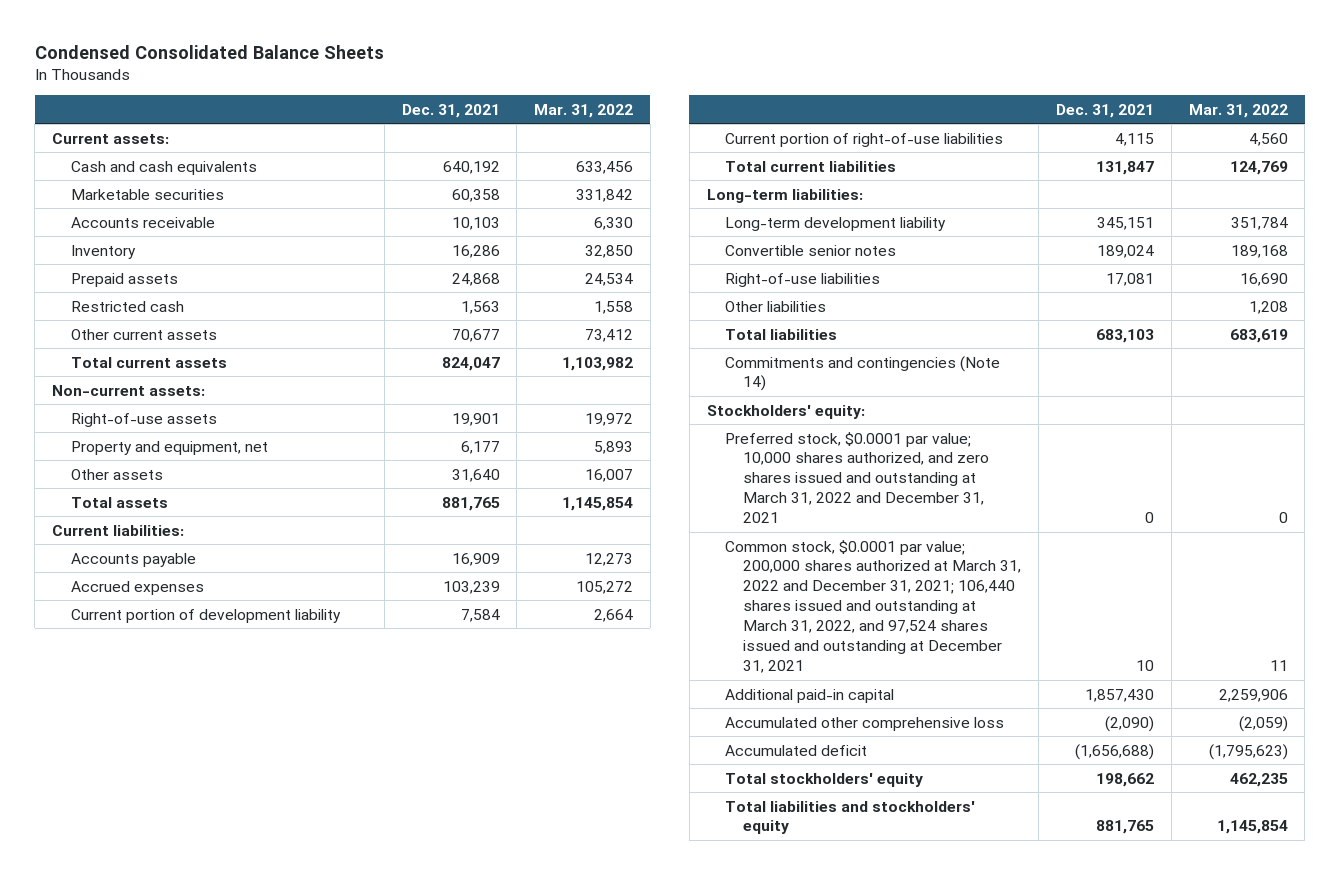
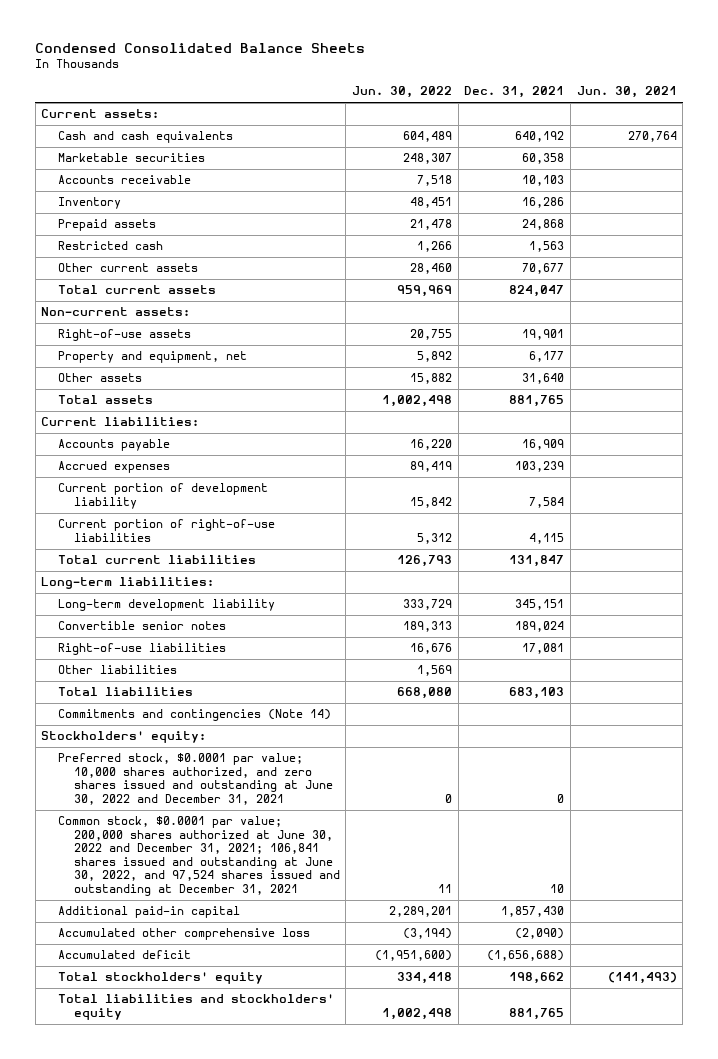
- | Dec. 31, 2021 | Mar. 31, 2022
+ | Jun. 30, 2022 | Dec. 31, 2021 | Jun. 30, 2021
- Preferred stock, $0.0001 par value; 10,000 shares authorized, and zero shares issued and outstanding at March 31, 2022 and December 31, 2021 | 0 | 0
- Common stock, $0.0001 par value; 200,000 shares authorized at March 31, 2022 and December 31, 2021; 106,440 shares issued and outstanding at March 31, 2022, and 97,524 shares issued and outstanding at December 31, 2021 | 10 | 11
+ Preferred stock, $0.0001 par value; 10,000 shares authorized, and zero shares issued and outstanding at June 30, 2022 and December 31, 2021 | 0 | 0 |
+ Common stock, $0.0001 par value; 200,000 shares authorized at June 30, 2022 and December 31, 2021; 106,841 shares issued and outstanding at June 30, 2022, and 97,524 shares issued and outstanding at December 31, 2021 | 11 | 10 |

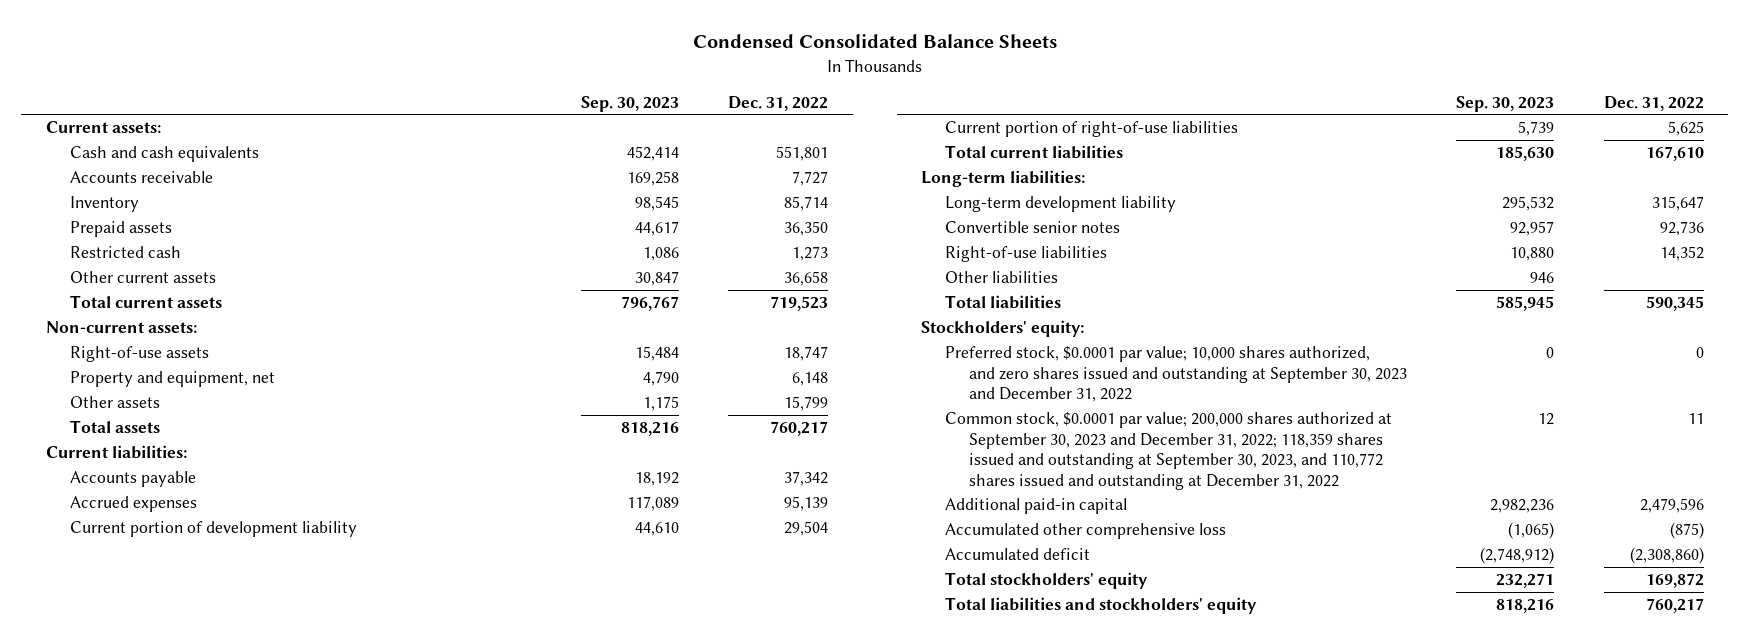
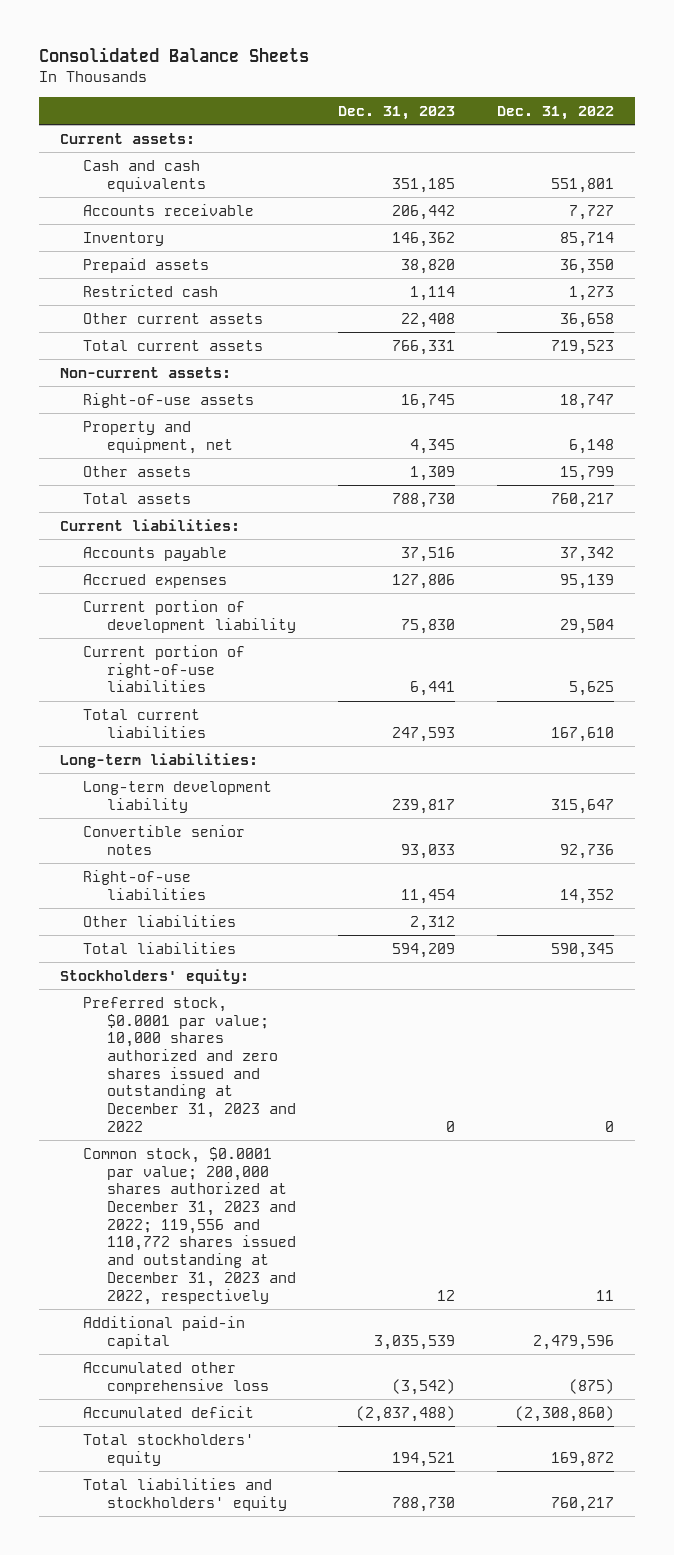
- Condensed Consolidated Balance Sheets
+ Consolidated Balance Sheets
- | Sep. 30, 2023 | Dec. 31, 2022
+ | Dec. 31, 2023 | Dec. 31, 2022
- Preferred stock, $0.0001 par value; 10,000 shares authorized, and zero shares issued and outstanding at September 30, 2023 and December 31, 2022 | 0 | 0
- Common stock, $0.0001 par value; 200,000 shares authorized at September 30, 2023 and December 31, 2022; 118,359 shares issued and outstanding at September 30, 2023, and 110,772 shares issued and outstanding at December 31, 2022 | 12 | 11
+ Preferred stock, $0.0001 par value; 10,000 shares authorized and zero shares issued and outstanding at December 31, 2023 and 2022 | 0 | 0
+ Common stock, $0.0001 par value; 200,000 shares authorized at December 31, 2023 and 2022; 119,556 and 110,772 shares issued and outstanding at December 31, 2023 and 2022, respectively | 12 | 11

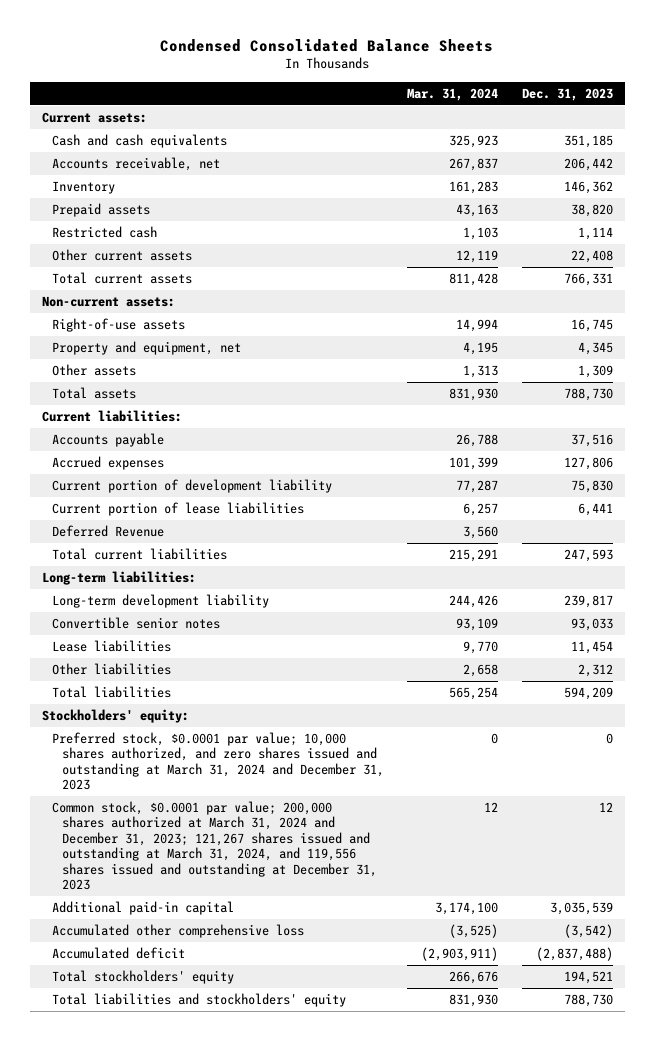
- Consolidated Balance Sheets
+ Condensed Consolidated Balance Sheets
- | Dec. 31, 2023 | Dec. 31, 2022
+ | Mar. 31, 2024 | Dec. 31, 2023
- Accounts receivable | 206,442 | 7,727
+ Accounts receivable, net | 267,837 | 206,442
- Current portion of right-of-use liabilities | 6,441 | 5,625
+ Current portion of lease liabilities | 6,257 | 6,441
+ Deferred Revenue | 3,560 |
- Right-of-use liabilities | 11,454 | 14,352
+ Lease liabilities | 9,770 | 11,454
- Preferred stock, $0.0001 par value; 10,000 shares authorized and zero shares issued and outstanding at December 31, 2023 and 2022 | 0 | 0
- Common stock, $0.0001 par value; 200,000 shares authorized at December 31, 2023 and 2022; 119,556 and 110,772 shares issued and outstanding at December 31, 2023 and 2022, respectively | 12 | 11
+ Preferred stock, $0.0001 par value; 10,000 shares authorized, and zero shares issued and outstanding at March 31, 2024 and December 31, 2023 | 0 | 0
+ Common stock, $0.0001 par value; 200,000 shares authorized at March 31, 2024 and December 31, 2023; 121,267 shares issued and outstanding at March 31, 2024, and 119,556 shares issued and outstanding at December 31, 2023 | 12 | 12

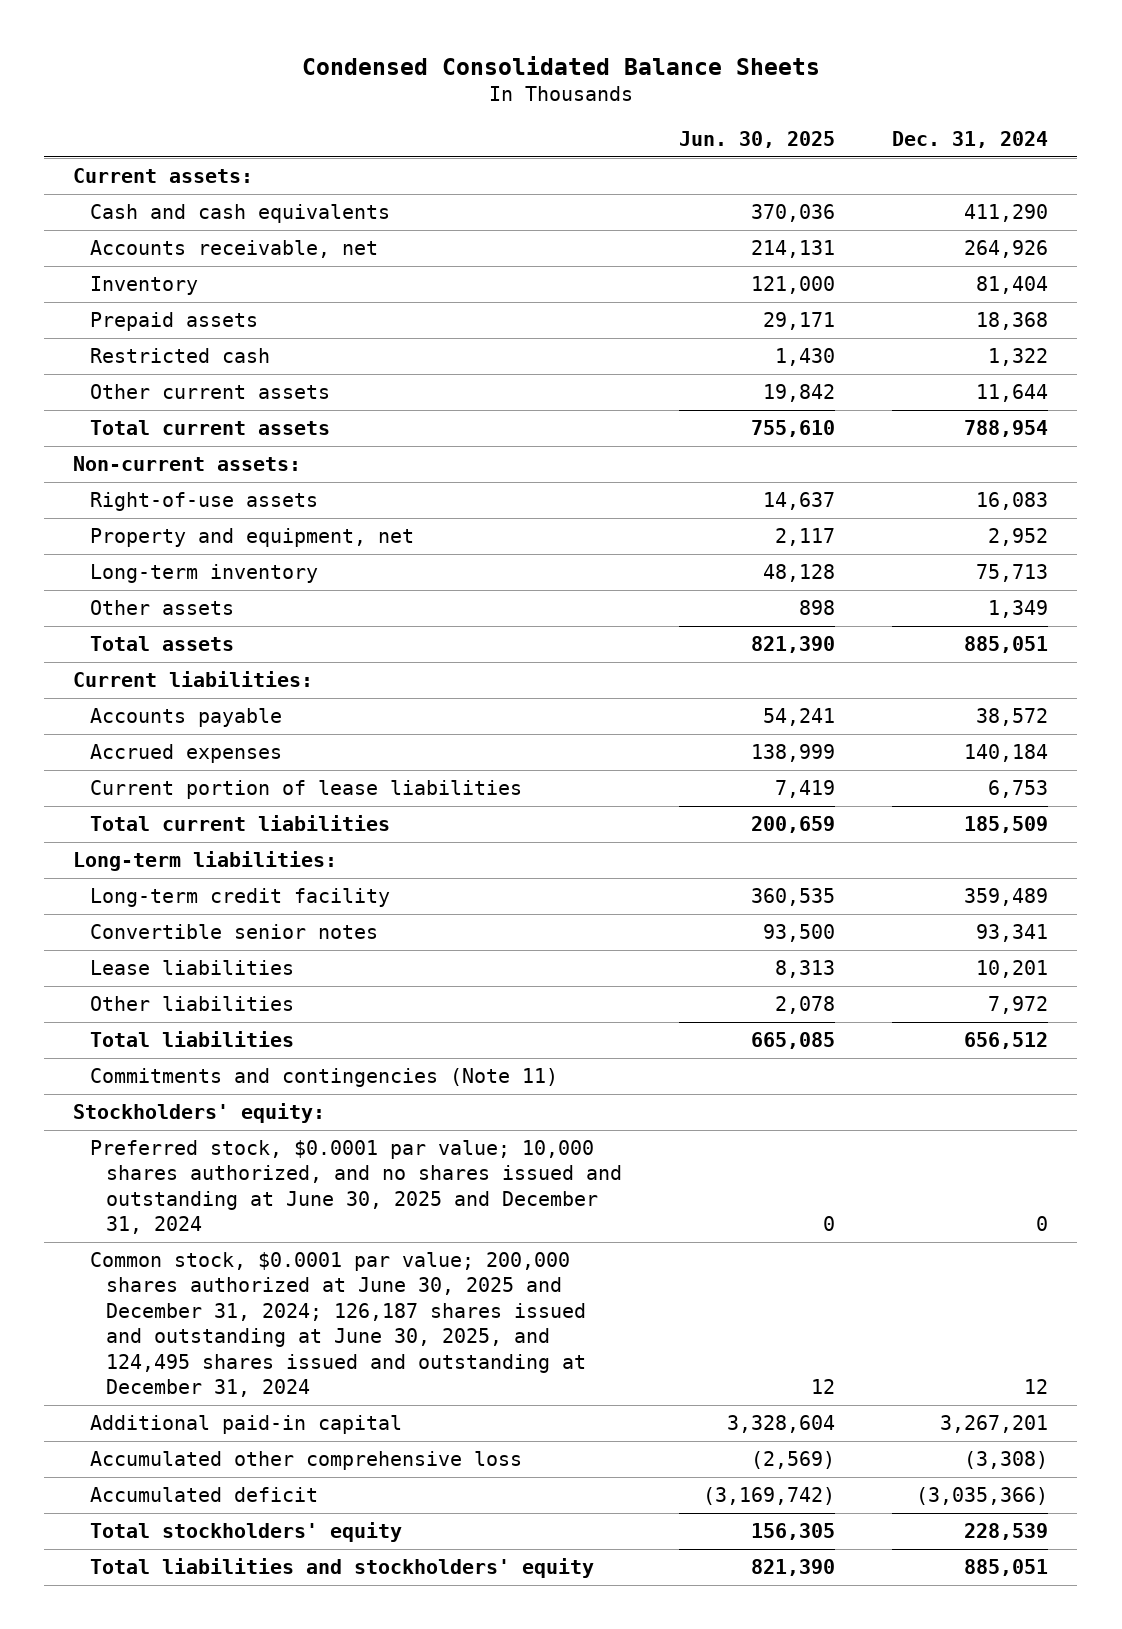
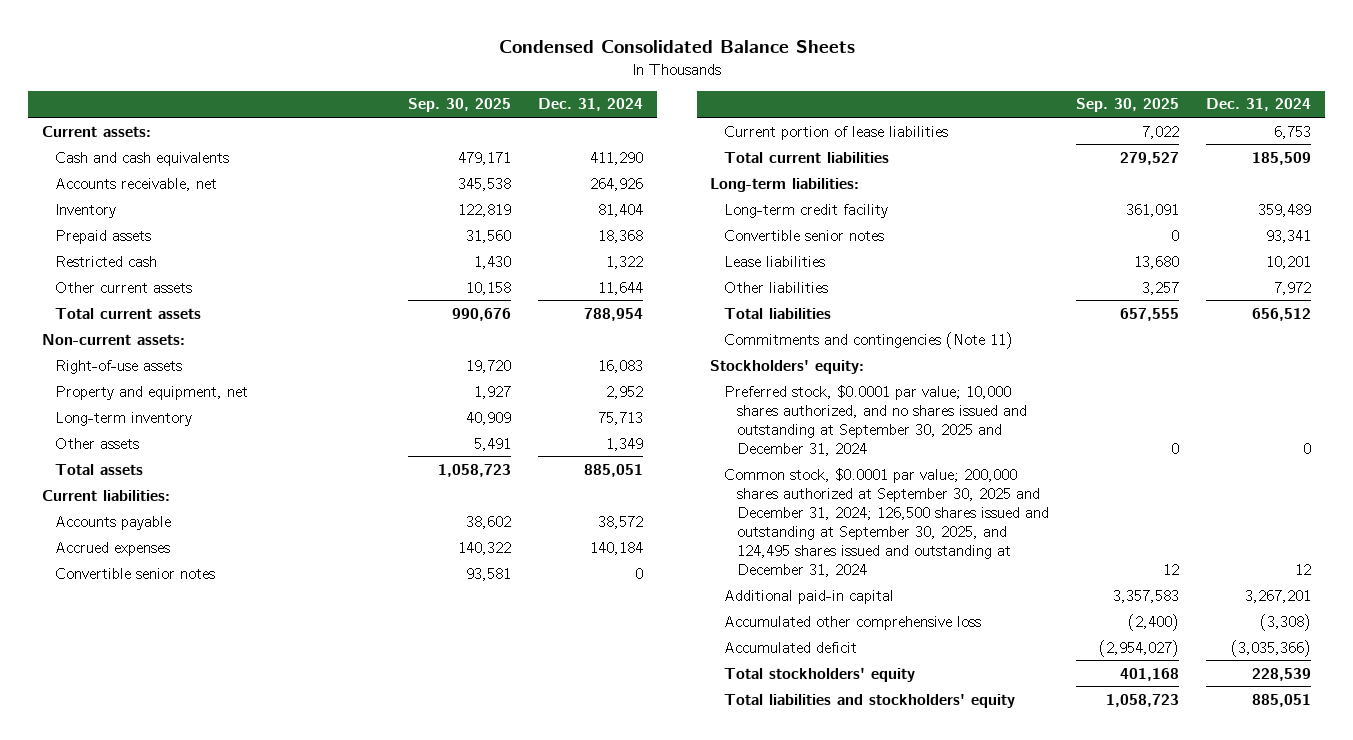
- | Jun. 30, 2025 | Dec. 31, 2024
+ | Sep. 30, 2025 | Dec. 31, 2024
+ Convertible senior notes | 93,581 | 0
- Preferred stock, $0.0001 par value; 10,000 shares authorized, and no shares issued and outstanding at June 30, 2025 and December 31, 2024 | 0 | 0
- Common stock, $0.0001 par value; 200,000 shares authorized at June 30, 2025 and December 31, 2024; 126,187 shares issued and outstanding at June 30, 2025, and 124,495 shares issued and outstanding at December 31, 2024 | 12 | 12
+ Preferred stock, $0.0001 par value; 10,000 shares authorized, and no shares issued and outstanding at September 30, 2025 and December 31, 2024 | 0 | 0
+ Common stock, $0.0001 par value; 200,000 shares authorized at September 30, 2025 and December 31, 2024; 126,500 shares issued and outstanding at September 30, 2025, and 124,495 shares issued and outstanding at December 31, 2024 | 12 | 12

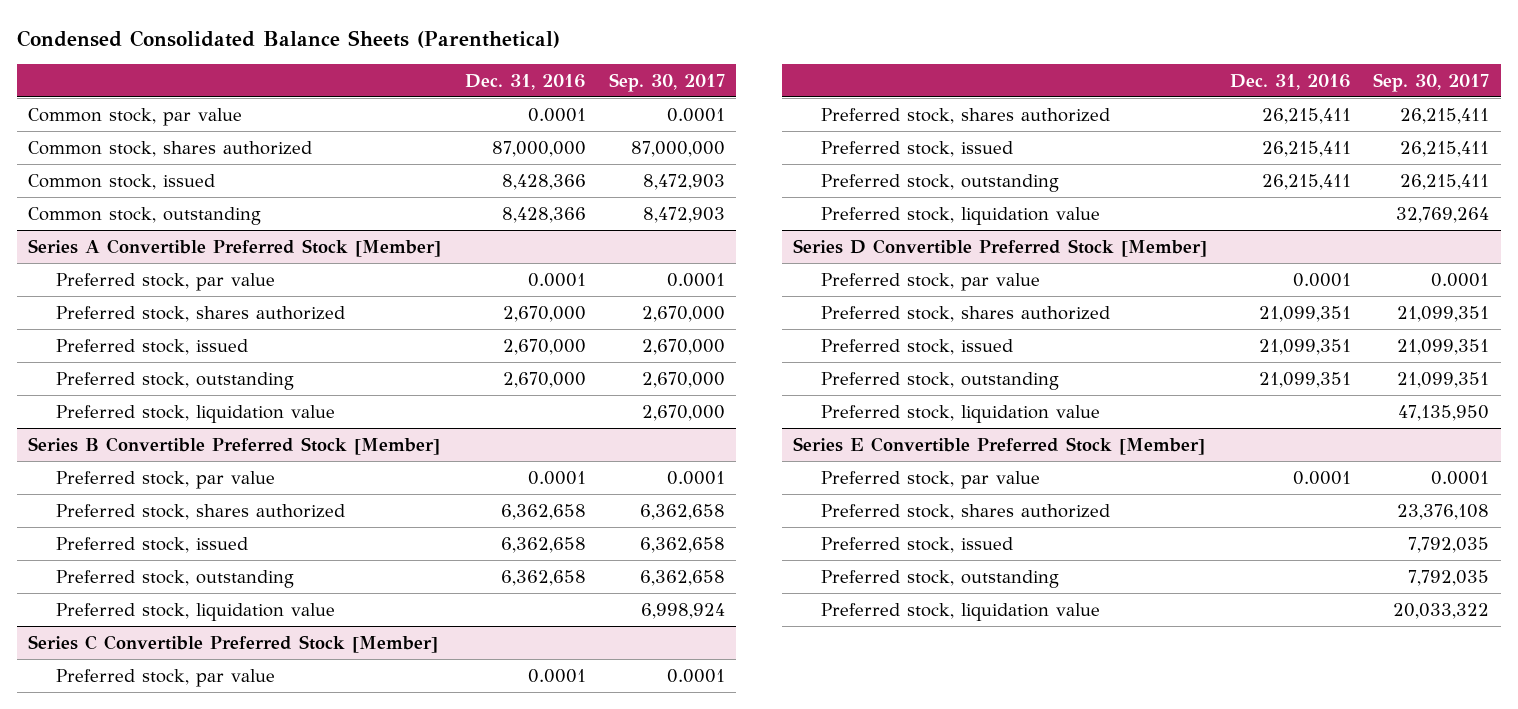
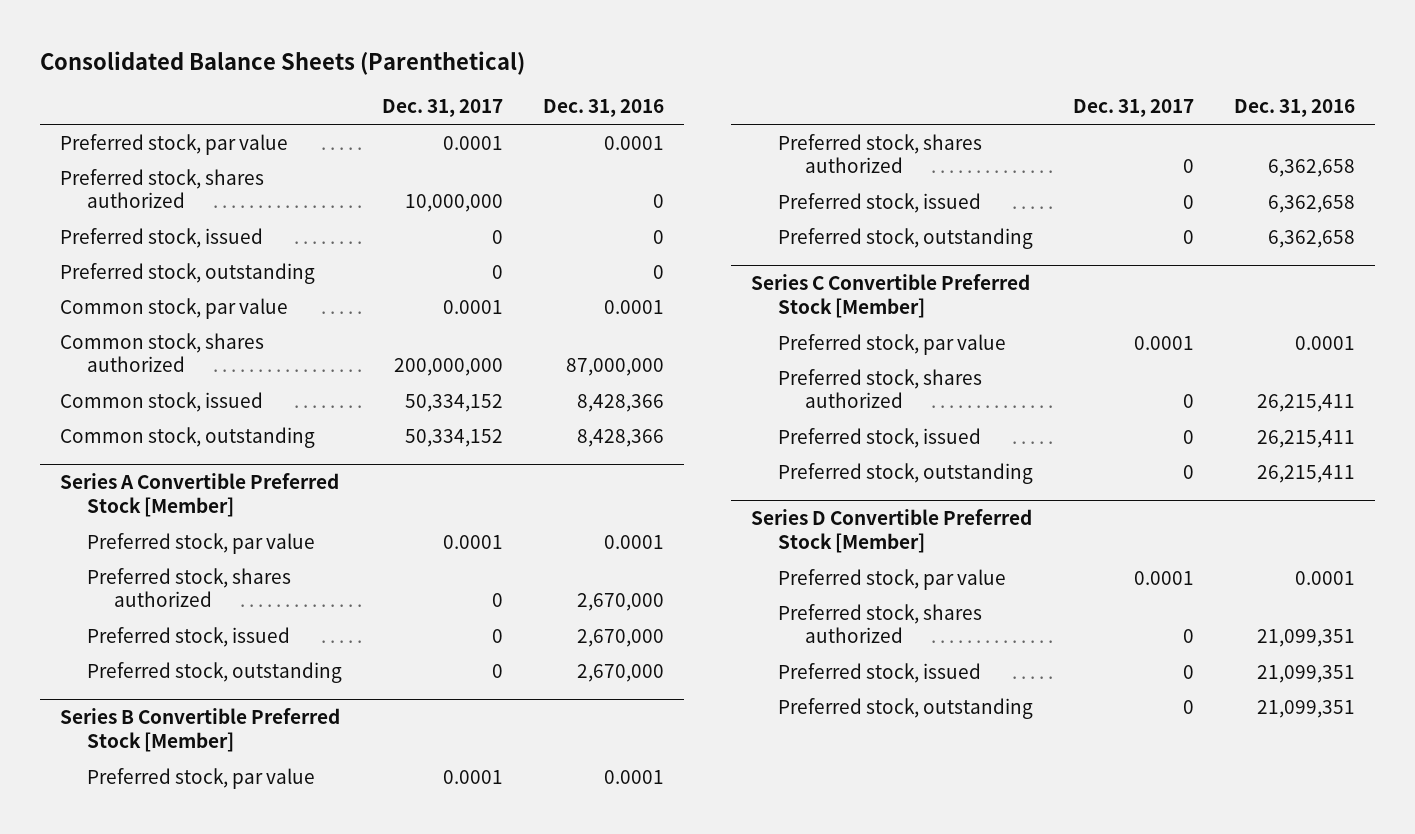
- Condensed Consolidated Balance Sheets (Parenthetical)
+ Consolidated Balance Sheets (Parenthetical)
- | Dec. 31, 2016 | Sep. 30, 2017
+ | Dec. 31, 2017 | Dec. 31, 2016
+ Preferred stock, par value | 0.0001 | 0.0001
+ Preferred stock, shares authorized | 10,000,000 | 0
+ Preferred stock, issued | 0 | 0
+ Preferred stock, outstanding | 0 | 0
@ Series A Convertible Preferred Stock [Member]
- Preferred stock, liquidation value | | 2,670,000
@ Series B Convertible Preferred Stock [Member]
- Preferred stock, liquidation value | | 6,998,924
@ Series C Convertible Preferred Stock [Member]
- Preferred stock, liquidation value | | 32,769,264
@ Series D Convertible Preferred Stock [Member]
- Preferred stock, liquidation value | | 47,135,950
- Series E Convertible Preferred Stock [Member]
- Preferred stock, par value | 0.0001 | 0.0001
- Preferred stock, shares authorized | | 23,376,108
- Preferred stock, issued | | 7,792,035
- Preferred stock, outstanding | | 7,792,035
- Preferred stock, liquidation value | | 20,033,322

